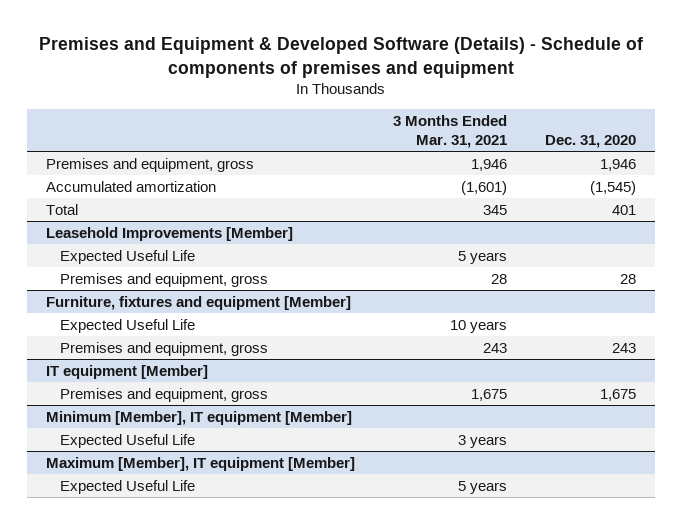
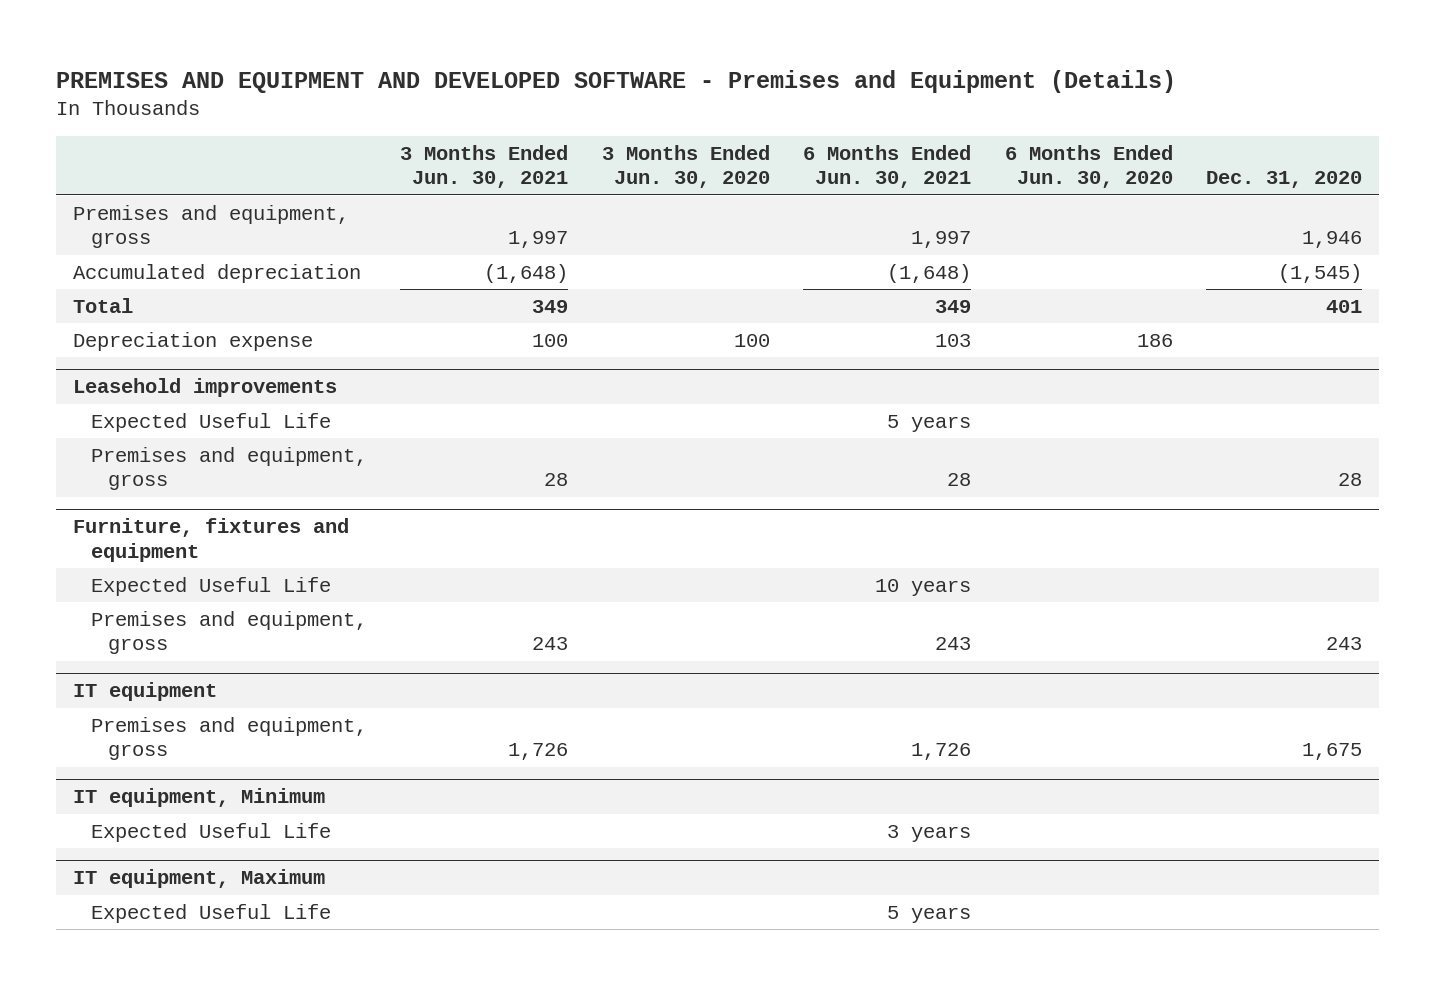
- Premises and Equipment & Developed Software (Details) - Schedule of components of premises and equipment
+ PREMISES AND EQUIPMENT AND DEVELOPED SOFTWARE - Premises and Equipment (Details)
- | 3 Months Ended Mar. 31, 2021 | Dec. 31, 2020
+ | 3 Months Ended Jun. 30, 2021 | 3 Months Ended Jun. 30, 2020 | 6 Months Ended Jun. 30, 2021 | 6 Months Ended Jun. 30, 2020 | Dec. 31, 2020
- Accumulated amortization | (1,601) | (1,545)
+ Accumulated depreciation | (1,648) | | (1,648) | | (1,545)
- Leasehold Improvements [Member]
+ Depreciation expense | 100 | 100 | 103 | 186 |
+ Leasehold improvements
- Furniture, fixtures and equipment [Member]
+ Furniture, fixtures and equipment
- IT equipment [Member]
+ IT equipment
- Minimum [Member], IT equipment [Member]
+ IT equipment, Minimum
- Maximum [Member], IT equipment [Member]
+ IT equipment, Maximum

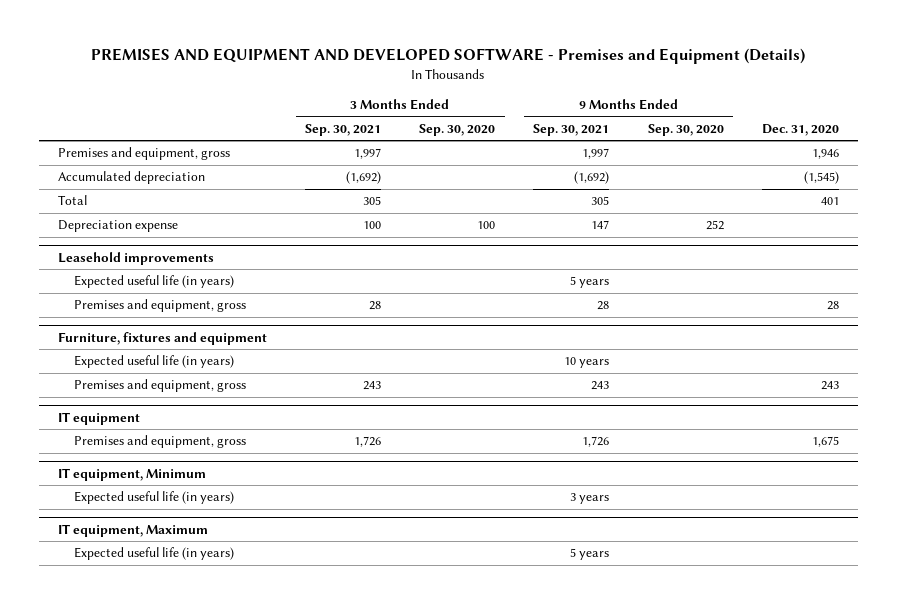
- | 3 Months Ended Jun. 30, 2021 | 3 Months Ended Jun. 30, 2020 | 6 Months Ended Jun. 30, 2021 | 6 Months Ended Jun. 30, 2020 | Dec. 31, 2020
+ | 3 Months Ended Sep. 30, 2021 | 3 Months Ended Sep. 30, 2020 | 9 Months Ended Sep. 30, 2021 | 9 Months Ended Sep. 30, 2020 | Dec. 31, 2020
@ Leasehold improvements
- Expected Useful Life | | | 5 years | |
+ Expected useful life (in years) | | | 5 years | |
@ Furniture, fixtures and equipment
- Expected Useful Life | | | 10 years | |
+ Expected useful life (in years) | | | 10 years | |
@ IT equipment, Minimum
- Expected Useful Life | | | 3 years | |
+ Expected useful life (in years) | | | 3 years | |
@ IT equipment, Maximum
- Expected Useful Life | | | 5 years | |
+ Expected useful life (in years) | | | 5 years | |

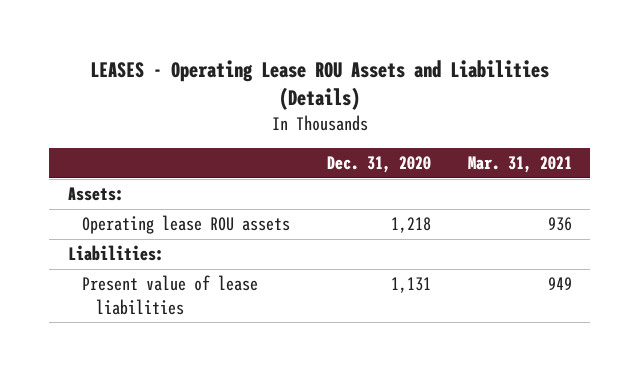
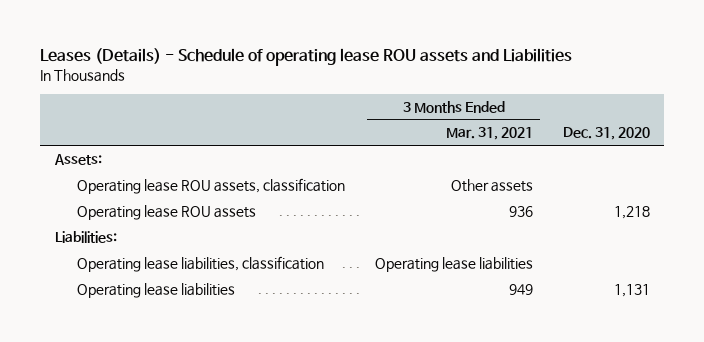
- LEASES - Operating Lease ROU Assets and Liabilities (Details)
+ Leases (Details) - Schedule of operating lease ROU assets and Liabilities
- | Dec. 31, 2020 | Mar. 31, 2021
+ | 3 Months Ended Mar. 31, 2021 | Dec. 31, 2020
+ Operating lease ROU assets, classification | Other assets |
- Present value of lease liabilities | 1,131 | 949
+ Operating lease liabilities, classification | Operating lease liabilities |
+ Operating lease liabilities | 949 | 1,131

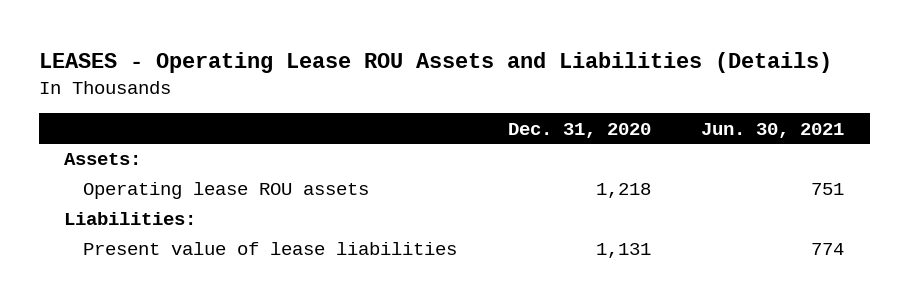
- Leases (Details) - Schedule of operating lease ROU assets and Liabilities
+ LEASES - Operating Lease ROU Assets and Liabilities (Details)
- | 3 Months Ended Mar. 31, 2021 | Dec. 31, 2020
+ | Dec. 31, 2020 | Jun. 30, 2021
- Operating lease ROU assets, classification | Other assets |
- Operating lease liabilities, classification | Operating lease liabilities |
- Operating lease liabilities | 949 | 1,131
+ Present value of lease liabilities | 1,131 | 774

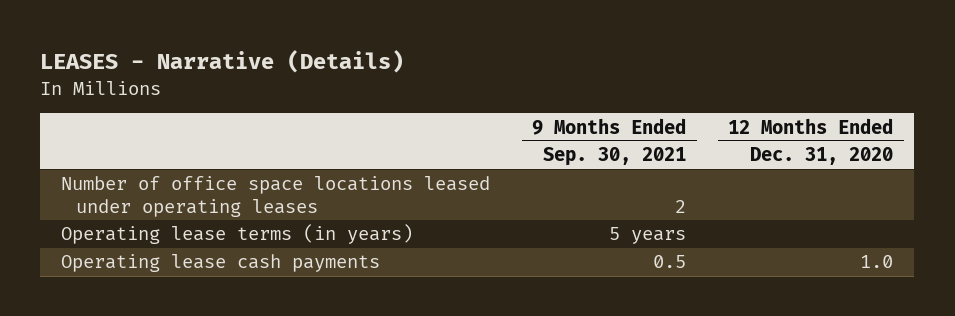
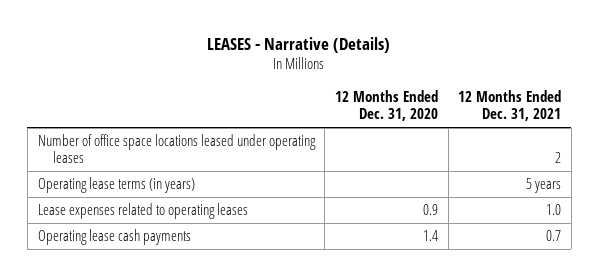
- | 9 Months Ended Sep. 30, 2021 | 12 Months Ended Dec. 31, 2020
+ | 12 Months Ended Dec. 31, 2020 | 12 Months Ended Dec. 31, 2021
- Operating lease cash payments | 0.5 | 1.0
+ Lease expenses related to operating leases | 0.9 | 1.0
+ Operating lease cash payments | 1.4 | 0.7

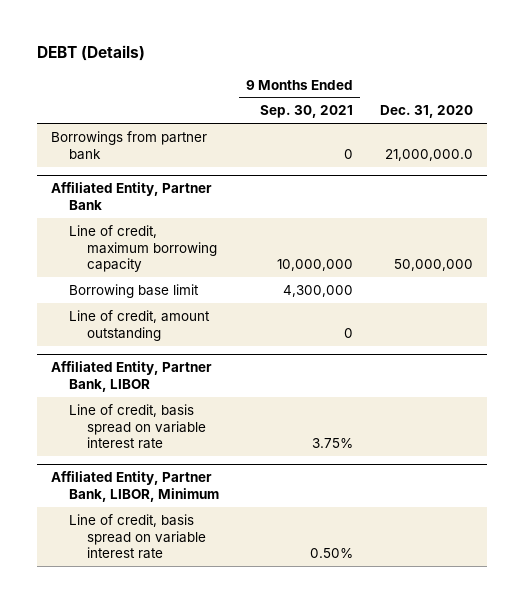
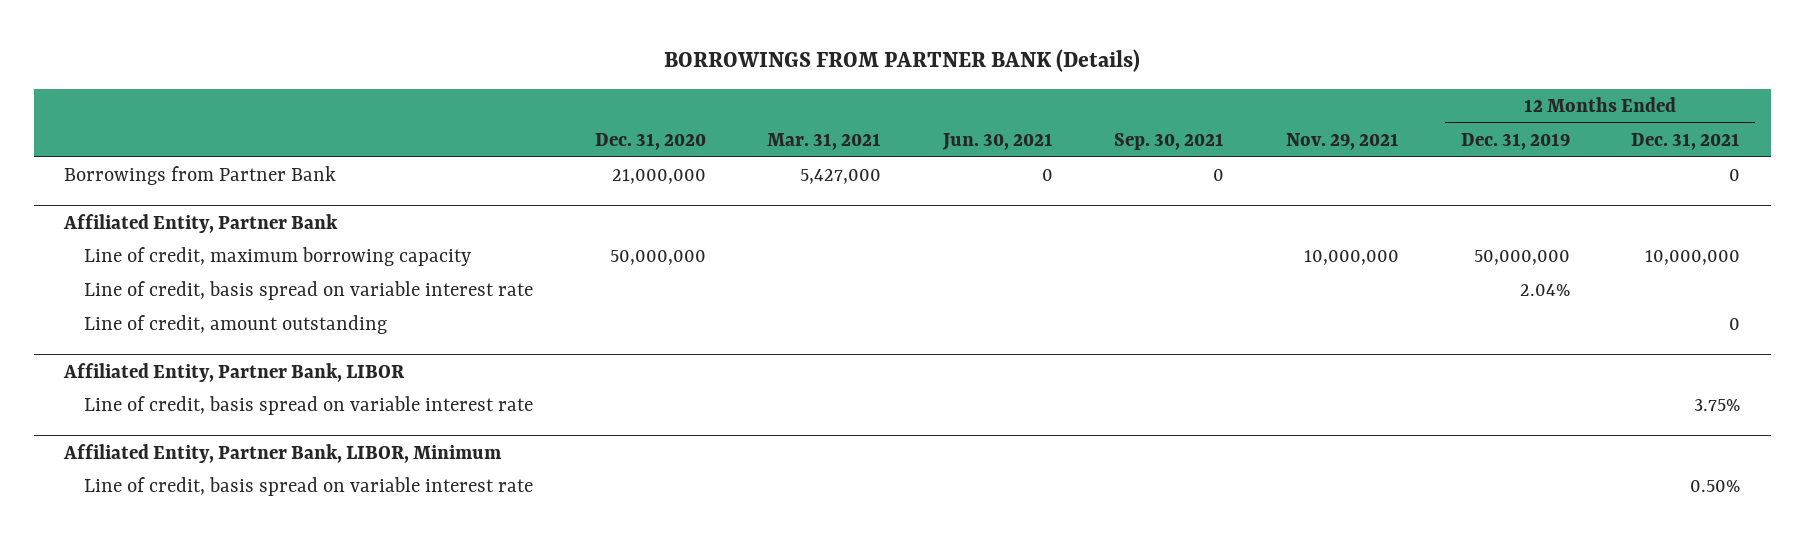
- DEBT (Details)
+ BORROWINGS FROM PARTNER BANK (Details)
- | 9 Months Ended Sep. 30, 2021 | Dec. 31, 2020
+ | Dec. 31, 2020 | Mar. 31, 2021 | Jun. 30, 2021 | Sep. 30, 2021 | Nov. 29, 2021 | 12 Months Ended Dec. 31, 2019 | 12 Months Ended Dec. 31, 2021
- Borrowings from partner bank | 0 | 21,000,000.0
+ Borrowings from Partner Bank | 21,000,000 | 5,427,000 | 0 | 0 | | | 0
@ Affiliated Entity, Partner Bank
- Borrowing base limit | 4,300,000 |
+ Line of credit, basis spread on variable interest rate | | | | | | 2.04% |

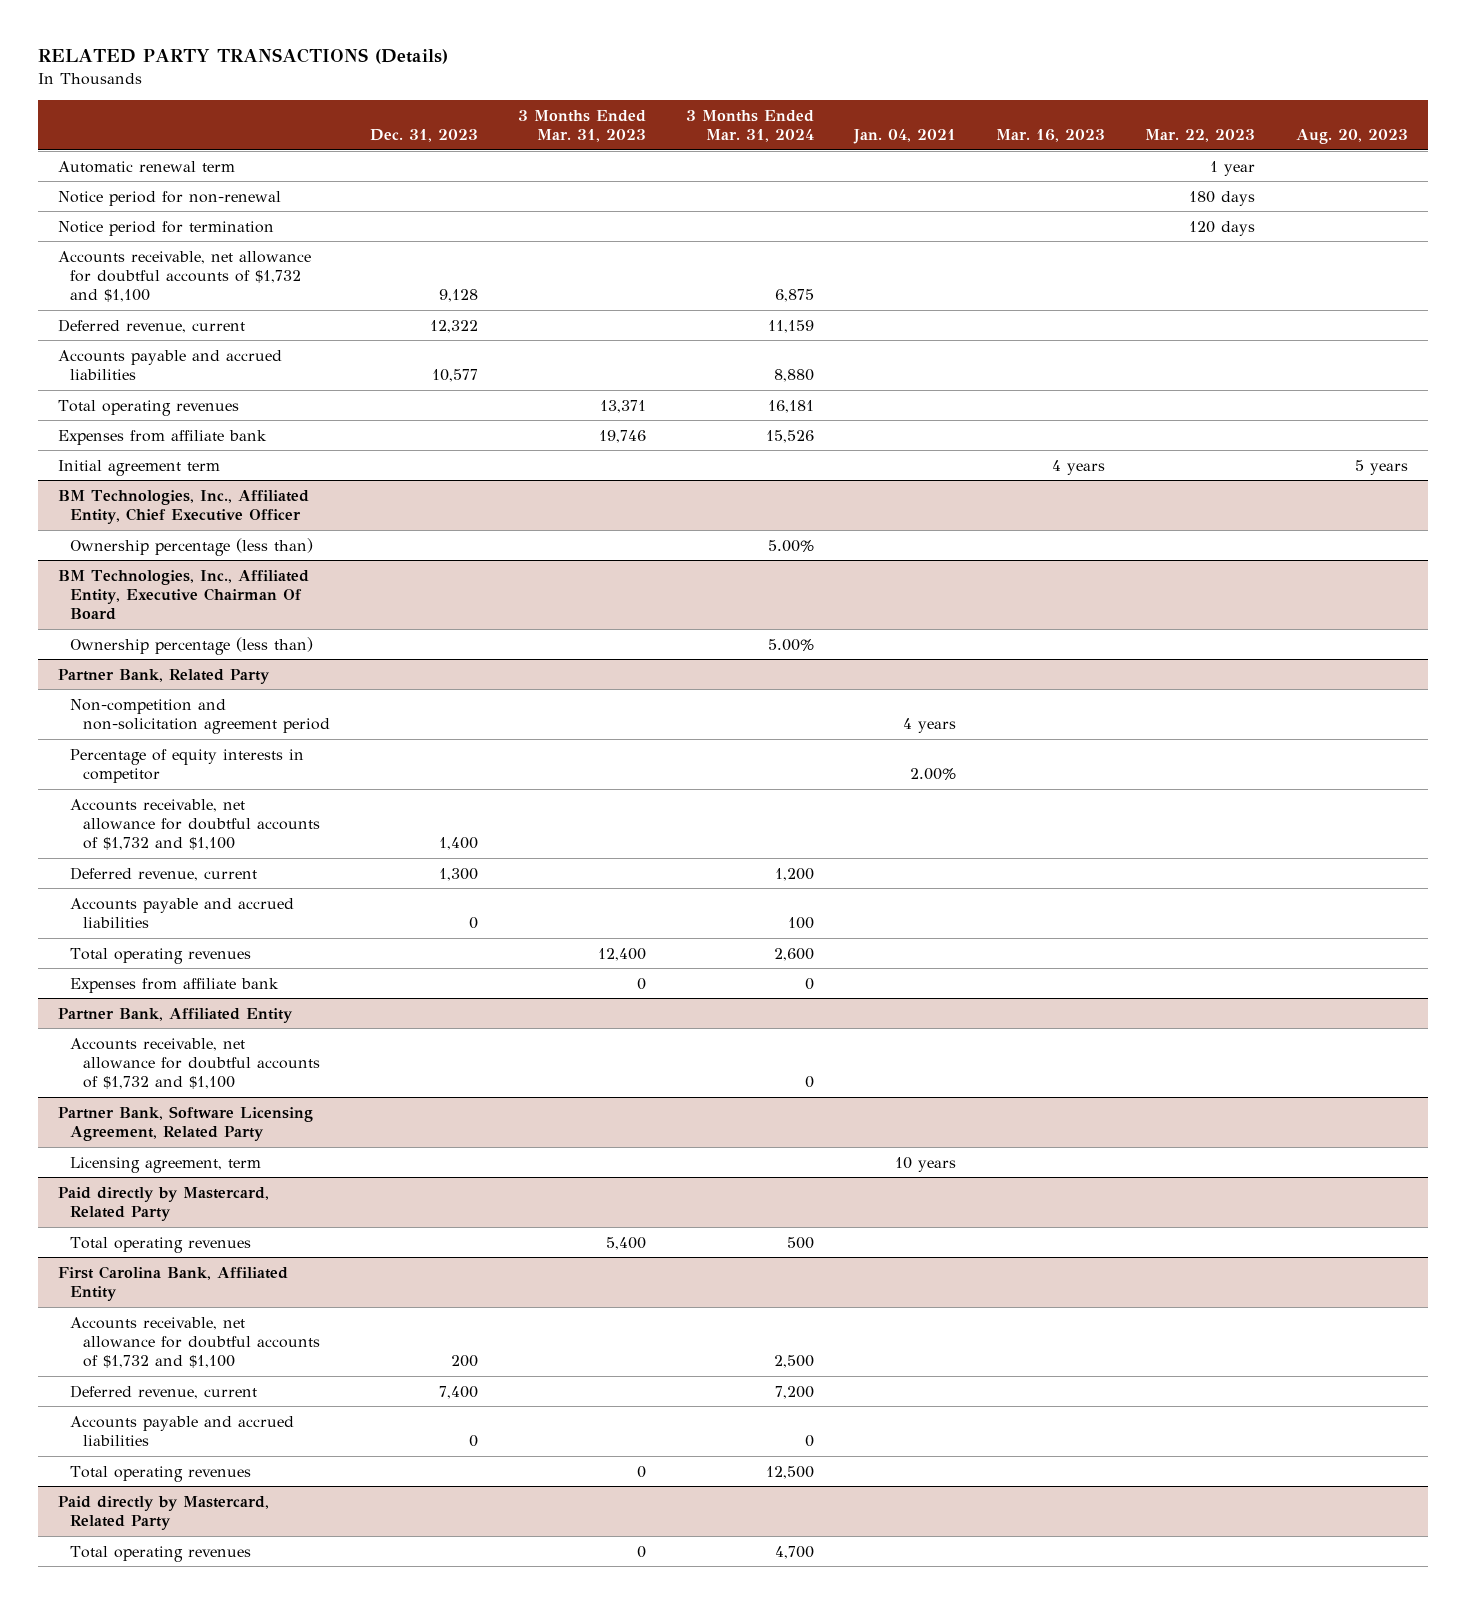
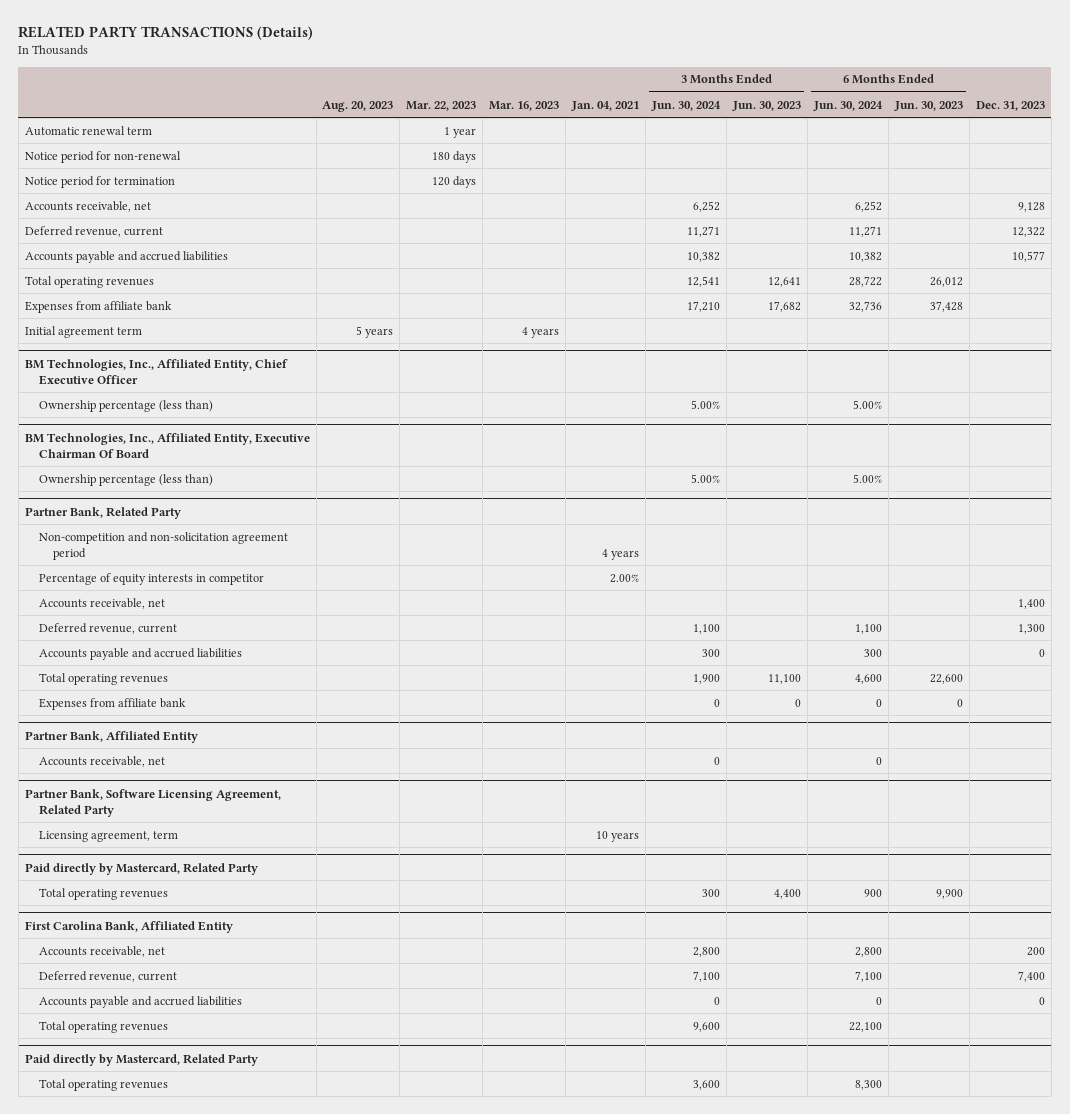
- | Dec. 31, 2023 | 3 Months Ended Mar. 31, 2023 | 3 Months Ended Mar. 31, 2024 | Jan. 04, 2021 | Mar. 16, 2023 | Mar. 22, 2023 | Aug. 20, 2023
+ | Aug. 20, 2023 | Mar. 22, 2023 | Mar. 16, 2023 | Jan. 04, 2021 | 3 Months Ended Jun. 30, 2024 | 3 Months Ended Jun. 30, 2023 | 6 Months Ended Jun. 30, 2024 | 6 Months Ended Jun. 30, 2023 | Dec. 31, 2023
- Accounts receivable, net allowance for doubtful accounts of $1,732 and $1,100 | 9,128 | | 6,875 | | | |
+ Accounts receivable, net | | | | | 6,252 | | 6,252 | | 9,128
@ Partner Bank, Related Party
- Accounts receivable, net allowance for doubtful accounts of $1,732 and $1,100 | 1,400 | | | | | |
+ Accounts receivable, net | | | | | | | | | 1,400
@ Partner Bank, Affiliated Entity
- Accounts receivable, net allowance for doubtful accounts of $1,732 and $1,100 | | | 0 | | | |
+ Accounts receivable, net | | | | | 0 | | 0 | |
@ First Carolina Bank, Affiliated Entity
- Accounts receivable, net allowance for doubtful accounts of $1,732 and $1,100 | 200 | | 2,500 | | | |
+ Accounts receivable, net | | | | | 2,800 | | 2,800 | | 200

